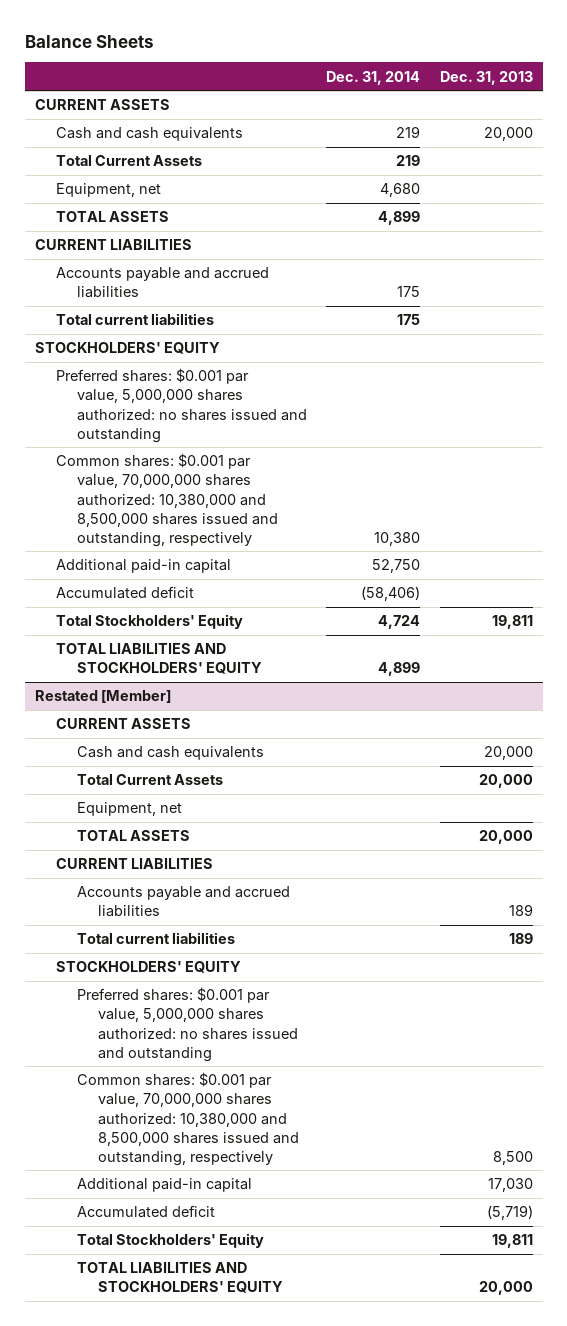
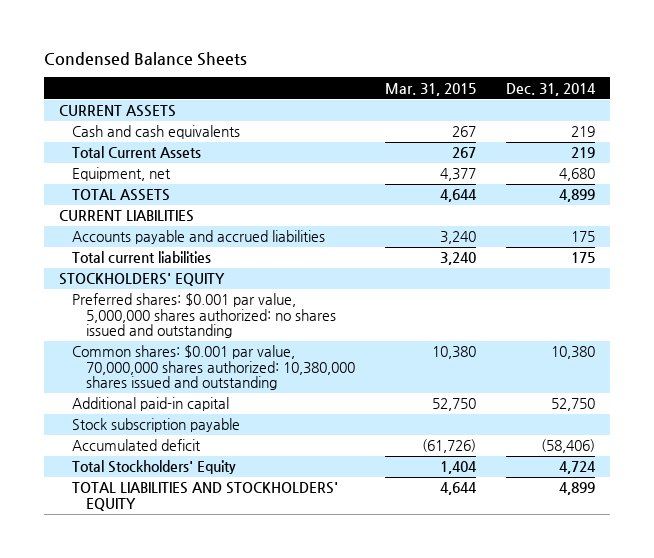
- Balance Sheets
+ Condensed Balance Sheets
- | Dec. 31, 2014 | Dec. 31, 2013
+ | Mar. 31, 2015 | Dec. 31, 2014
- Common shares: $0.001 par value, 70,000,000 shares authorized: 10,380,000 and 8,500,000 shares issued and outstanding, respectively | 10,380 |
+ Common shares: $0.001 par value, 70,000,000 shares authorized: 10,380,000 shares issued and outstanding | 10,380 | 10,380
+ Stock subscription payable
- Restated [Member]
- CURRENT ASSETS
- Cash and cash equivalents | | 20,000
- Total Current Assets | | 20,000
- Equipment, net
- TOTAL ASSETS | | 20,000
- CURRENT LIABILITIES
- Accounts payable and accrued liabilities | | 189
- Total current liabilities | | 189
- STOCKHOLDERS' EQUITY
- Preferred shares: $0.001 par value, 5,000,000 shares authorized: no shares issued and outstanding
- Common shares: $0.001 par value, 70,000,000 shares authorized: 10,380,000 and 8,500,000 shares issued and outstanding, respectively | | 8,500
- Additional paid-in capital | | 17,030
- Accumulated deficit | | (5,719)
- Total Stockholders' Equity | | 19,811
- TOTAL LIABILITIES AND STOCKHOLDERS' EQUITY | | 20,000

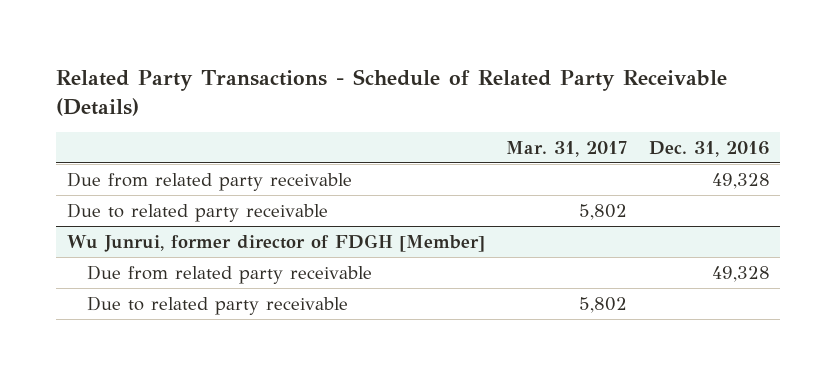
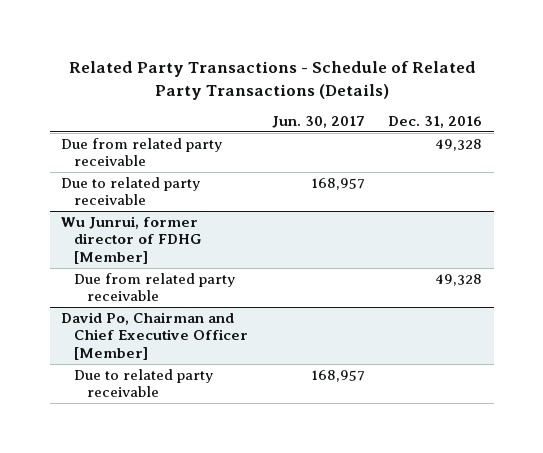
- Related Party Transactions - Schedule of Related Party Receivable (Details)
+ Related Party Transactions - Schedule of Related Party Transactions (Details)
- | Mar. 31, 2017 | Dec. 31, 2016
+ | Jun. 30, 2017 | Dec. 31, 2016
- Wu Junrui, former director of FDGH [Member]
+ Wu Junrui, former director of FDHG [Member]
- Due to related party receivable | 5,802 |
+ David Po, Chairman and Chief Executive Officer [Member]
+ Due to related party receivable | 168,957 |

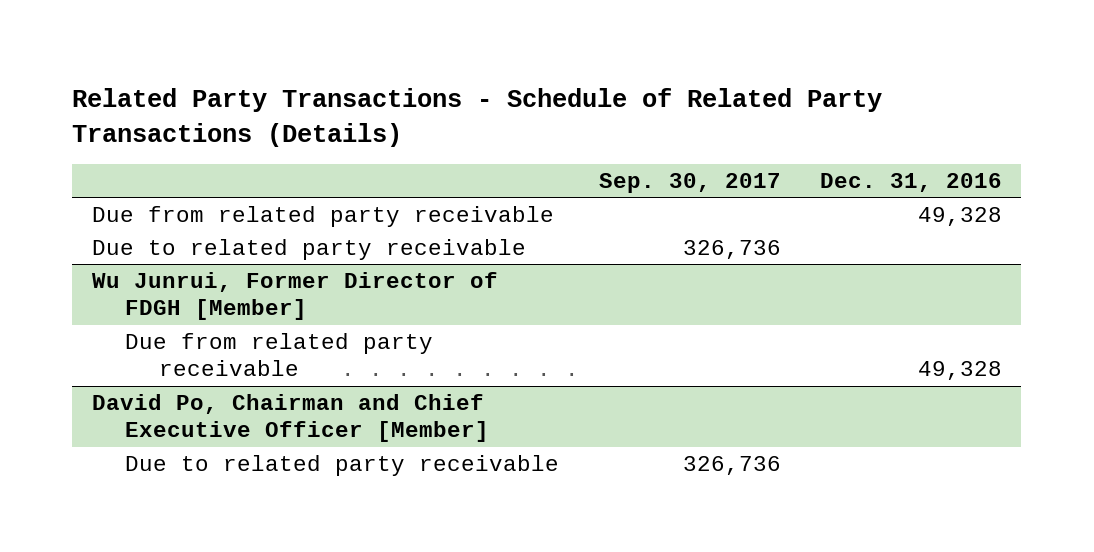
- | Jun. 30, 2017 | Dec. 31, 2016
+ | Sep. 30, 2017 | Dec. 31, 2016
- Wu Junrui, former director of FDHG [Member]
+ Wu Junrui, Former Director of FDGH [Member]

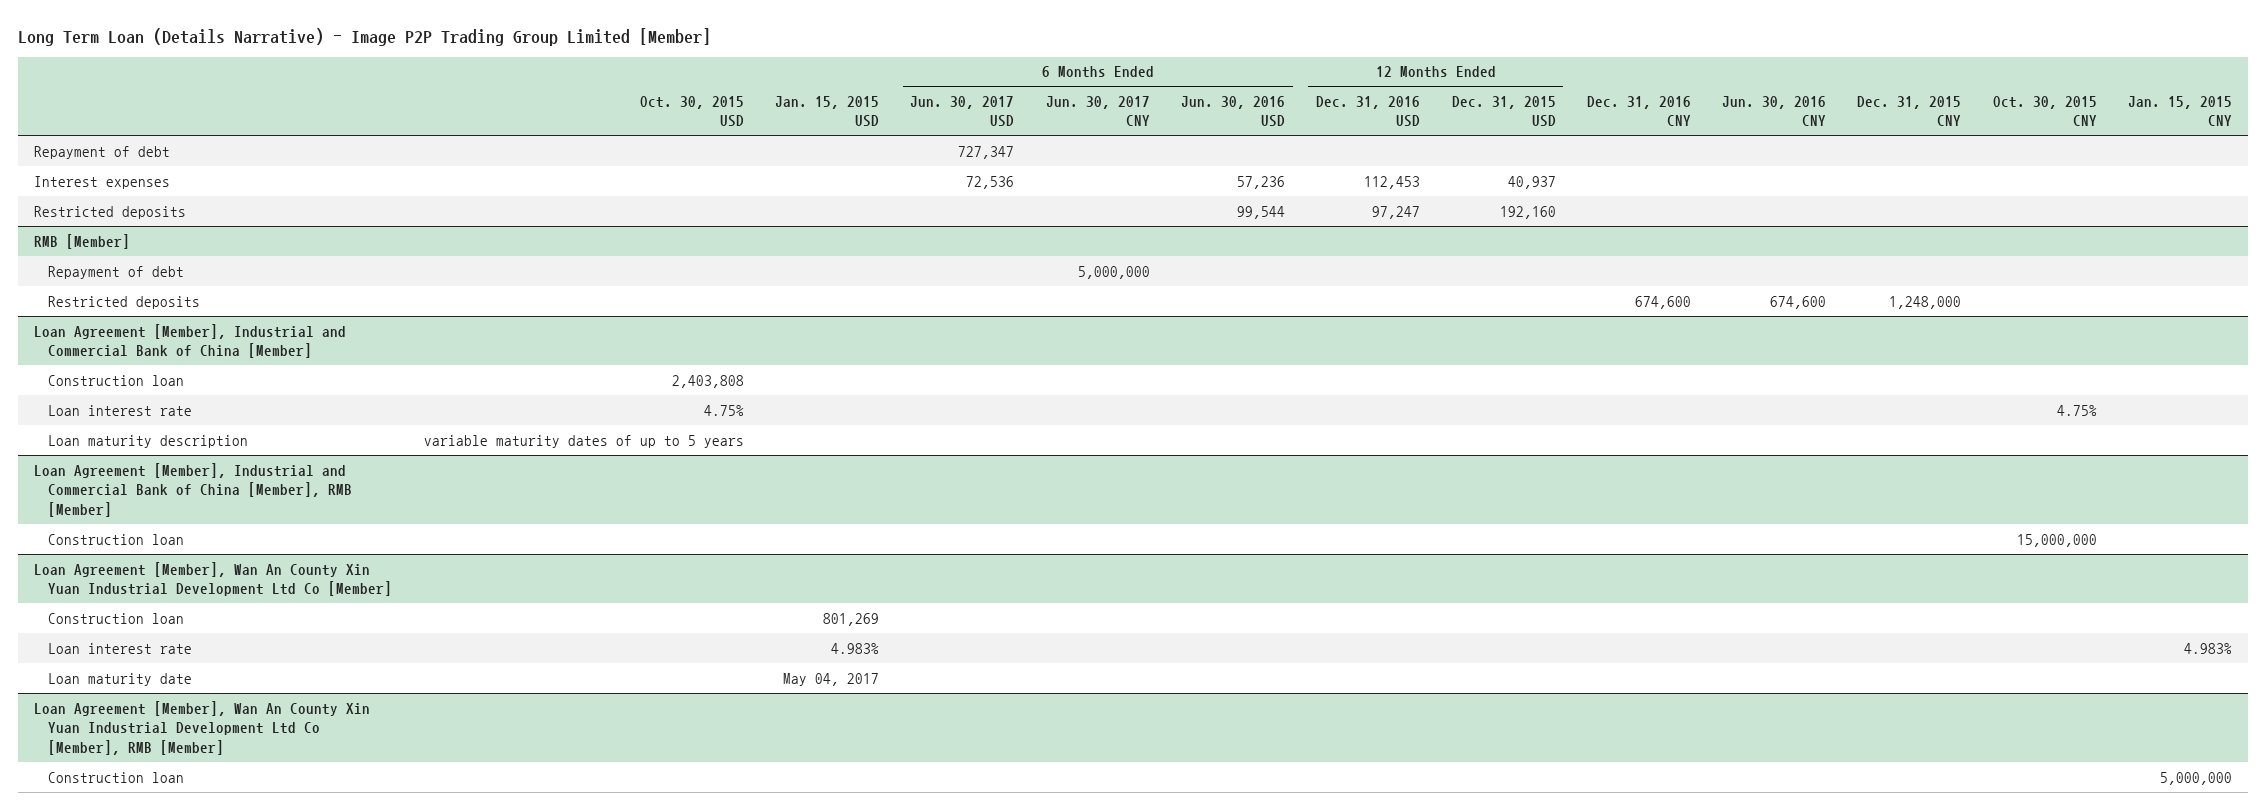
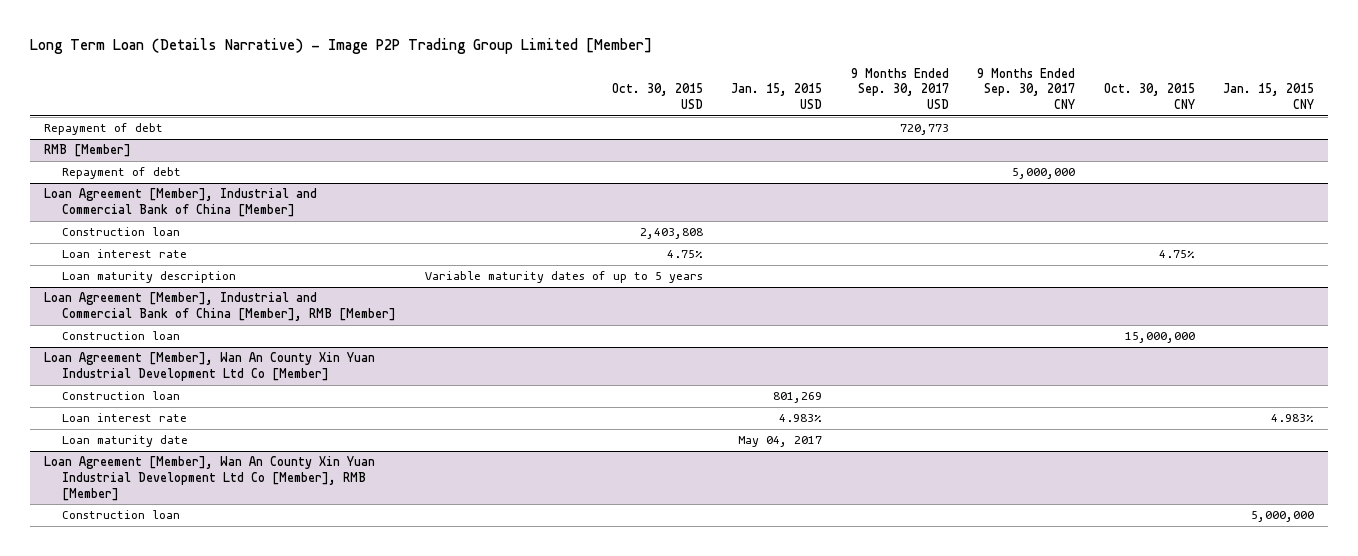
- | Oct. 30, 2015 USD | Jan. 15, 2015 USD | 6 Months Ended Jun. 30, 2017 USD | 6 Months Ended Jun. 30, 2017 CNY | 6 Months Ended Jun. 30, 2016 USD | 12 Months Ended Dec. 31, 2016 USD | 12 Months Ended Dec. 31, 2015 USD | Dec. 31, 2016 CNY | Jun. 30, 2016 CNY | Dec. 31, 2015 CNY | Oct. 30, 2015 CNY | Jan. 15, 2015 CNY
+ | Oct. 30, 2015 USD | Jan. 15, 2015 USD | 9 Months Ended Sep. 30, 2017 USD | 9 Months Ended Sep. 30, 2017 CNY | Oct. 30, 2015 CNY | Jan. 15, 2015 CNY
- Interest expenses | | | 72,536 | | 57,236 | 112,453 | 40,937 | | | | |
- Restricted deposits | | | | | 99,544 | 97,247 | 192,160 | | | | |
@ RMB [Member]
- Restricted deposits | | | | | | | | 674,600 | 674,600 | 1,248,000 | |
@ Loan Agreement [Member], Industrial and Commercial Bank of China [Member]
- Loan maturity description | variable maturity dates of up to 5 years | | | | | | | | | | |
+ Loan maturity description | Variable maturity dates of up to 5 years | | | | |

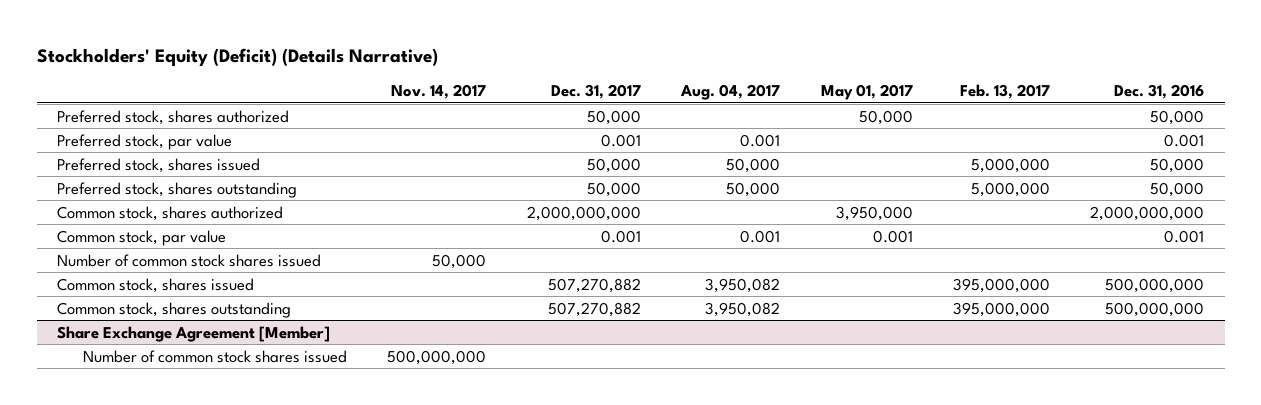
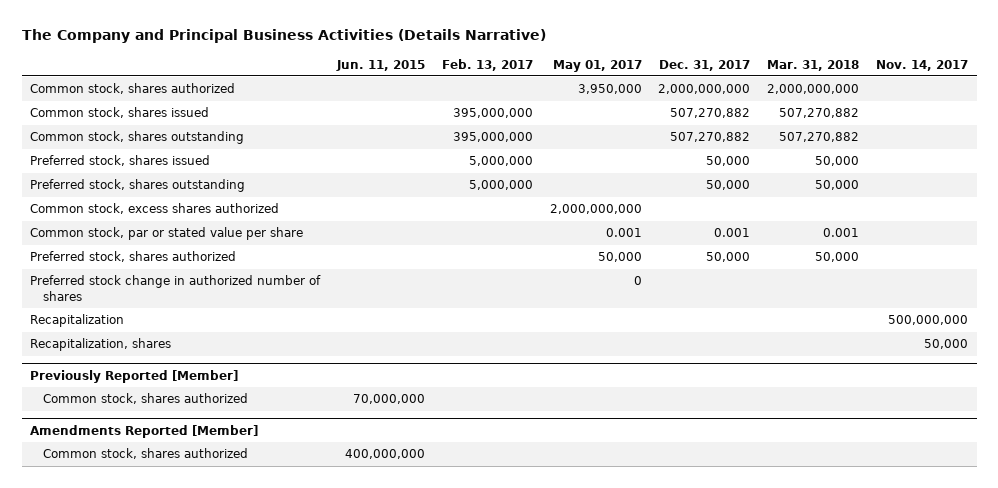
- Stockholders' Equity (Deficit) (Details Narrative)
+ The Company and Principal Business Activities (Details Narrative)
- | Nov. 14, 2017 | Dec. 31, 2017 | Aug. 04, 2017 | May 01, 2017 | Feb. 13, 2017 | Dec. 31, 2016
+ | Jun. 11, 2015 | Feb. 13, 2017 | May 01, 2017 | Dec. 31, 2017 | Mar. 31, 2018 | Nov. 14, 2017
- Preferred stock, par value | | 0.001 | 0.001 | | | 0.001
- Common stock, par value | | 0.001 | 0.001 | 0.001 | | 0.001
- Number of common stock shares issued | 50,000 | | | | |
- Share Exchange Agreement [Member]
- Number of common stock shares issued | 500,000,000 | | | | |
moved down: Preferred stock, shares issued | | 5,000,000 | | 50,000 | 50,000 |
moved down: Preferred stock, shares outstanding | | 5,000,000 | | 50,000 | 50,000 |
+ Common stock, excess shares authorized | | | 2,000,000,000 | | |
+ Common stock, par or stated value per share | | | 0.001 | 0.001 | 0.001 |
moved down: Preferred stock, shares authorized | | | 50,000 | 50,000 | 50,000 |
+ Preferred stock change in authorized number of shares | | | 0 | | |
+ Recapitalization | | | | | | 500,000,000
+ Recapitalization, shares | | | | | | 50,000
+ Previously Reported [Member]
+ Common stock, shares authorized | 70,000,000 | | | | |
+ Amendments Reported [Member]
+ Common stock, shares authorized | 400,000,000 | | | | |

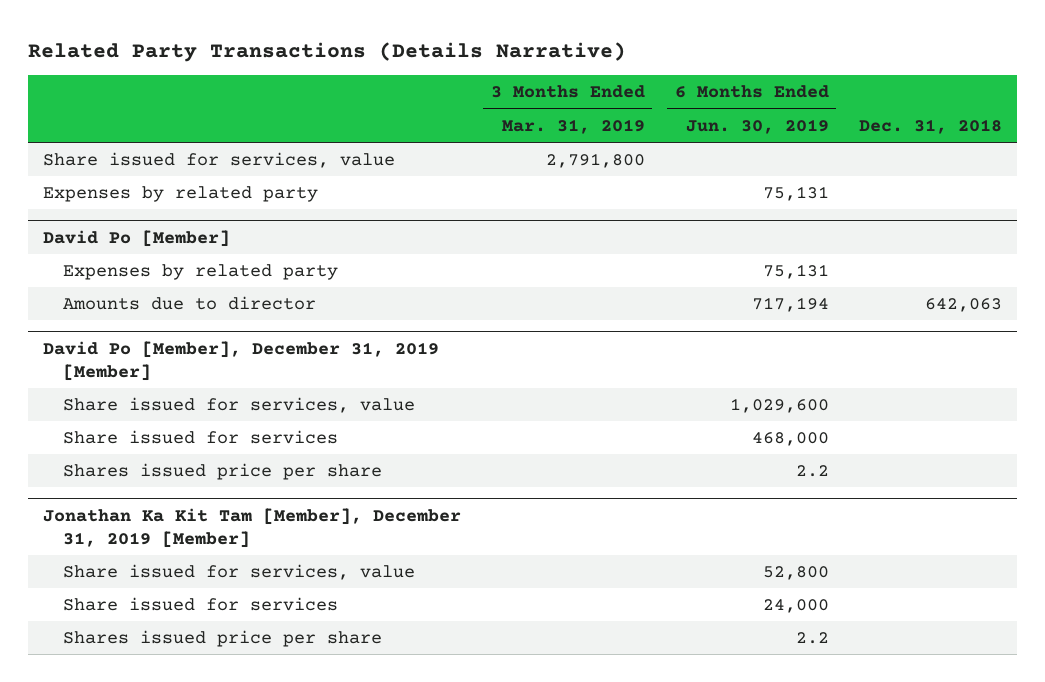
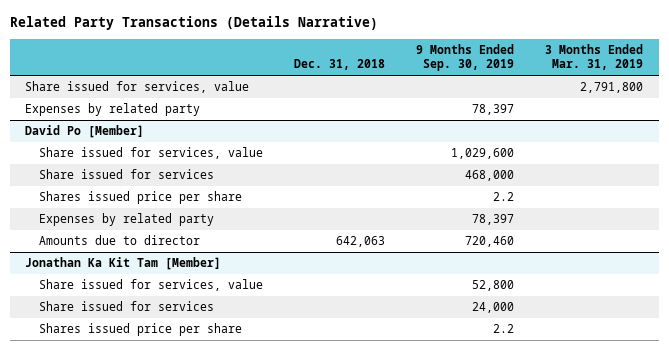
- | 3 Months Ended Mar. 31, 2019 | 6 Months Ended Jun. 30, 2019 | Dec. 31, 2018
+ | Dec. 31, 2018 | 9 Months Ended Sep. 30, 2019 | 3 Months Ended Mar. 31, 2019
@ David Po [Member]
+ Share issued for services, value | | 1,029,600 |
+ Share issued for services | | 468,000 |
+ Shares issued price per share | | 2.2 |
- David Po [Member], December 31, 2019 [Member]
- Share issued for services, value | | 1,029,600 |
- Share issued for services | | 468,000 |
- Shares issued price per share | | 2.2 |
- Jonathan Ka Kit Tam [Member], December 31, 2019 [Member]
+ Jonathan Ka Kit Tam [Member]

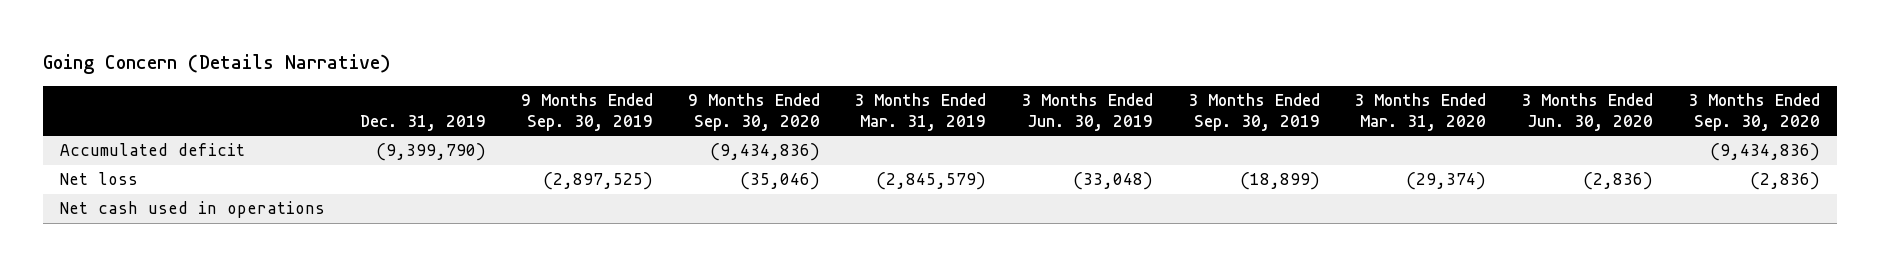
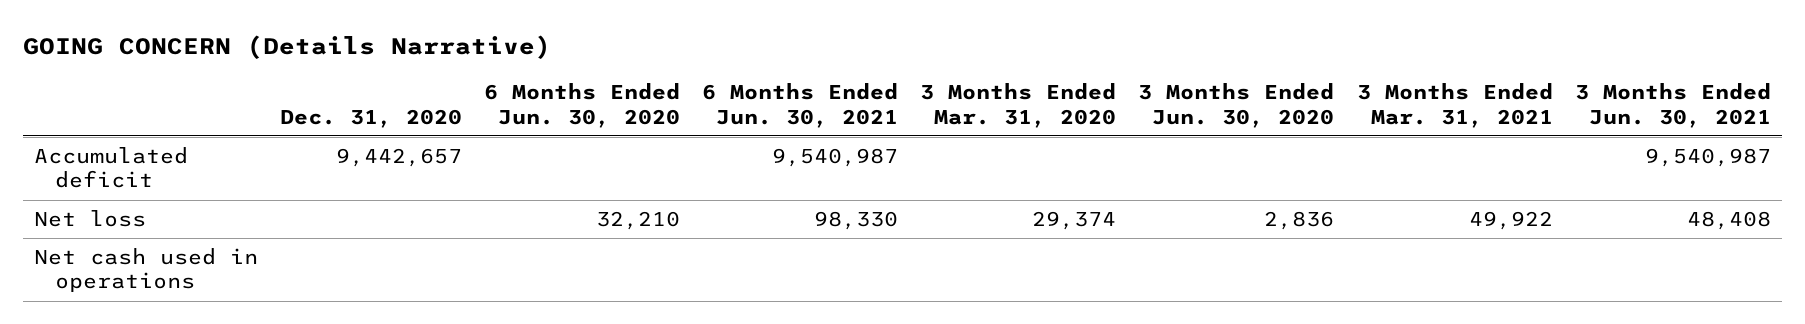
- Going Concern (Details Narrative)
+ GOING CONCERN (Details Narrative)
- | Dec. 31, 2019 | 9 Months Ended Sep. 30, 2019 | 9 Months Ended Sep. 30, 2020 | 3 Months Ended Mar. 31, 2019 | 3 Months Ended Jun. 30, 2019 | 3 Months Ended Sep. 30, 2019 | 3 Months Ended Mar. 31, 2020 | 3 Months Ended Jun. 30, 2020 | 3 Months Ended Sep. 30, 2020
+ | Dec. 31, 2020 | 6 Months Ended Jun. 30, 2020 | 6 Months Ended Jun. 30, 2021 | 3 Months Ended Mar. 31, 2020 | 3 Months Ended Jun. 30, 2020 | 3 Months Ended Mar. 31, 2021 | 3 Months Ended Jun. 30, 2021
- Net loss | | (2,897,525) | (35,046) | (2,845,579) | (33,048) | (18,899) | (29,374) | (2,836) | (2,836)
+ Net loss | | 32,210 | 98,330 | 29,374 | 2,836 | 49,922 | 48,408

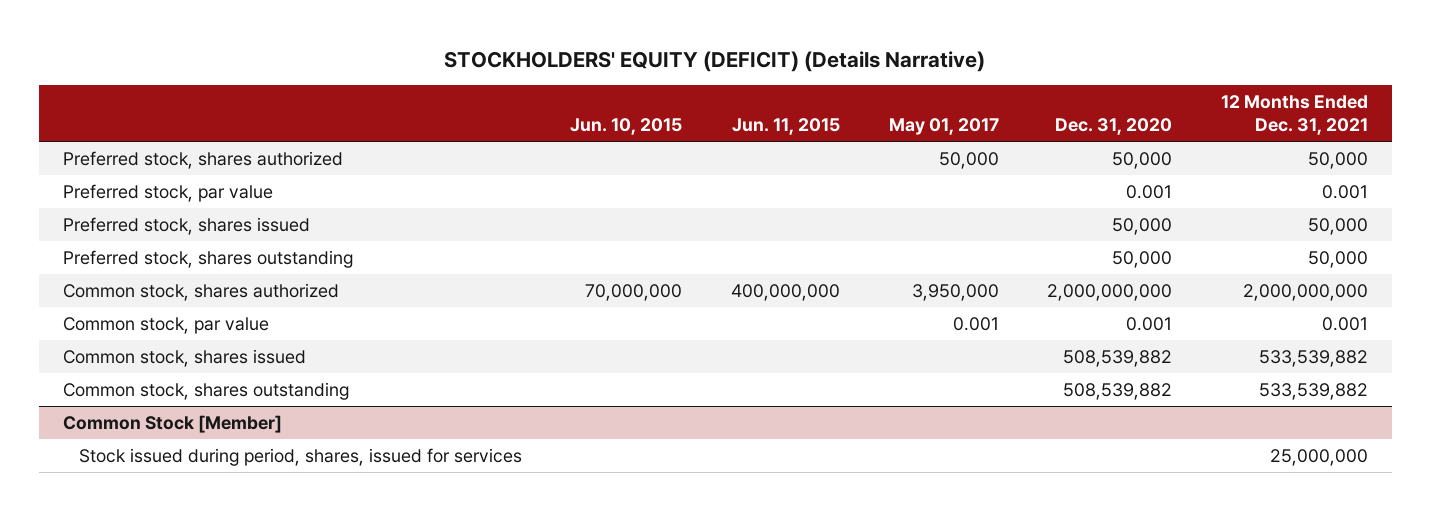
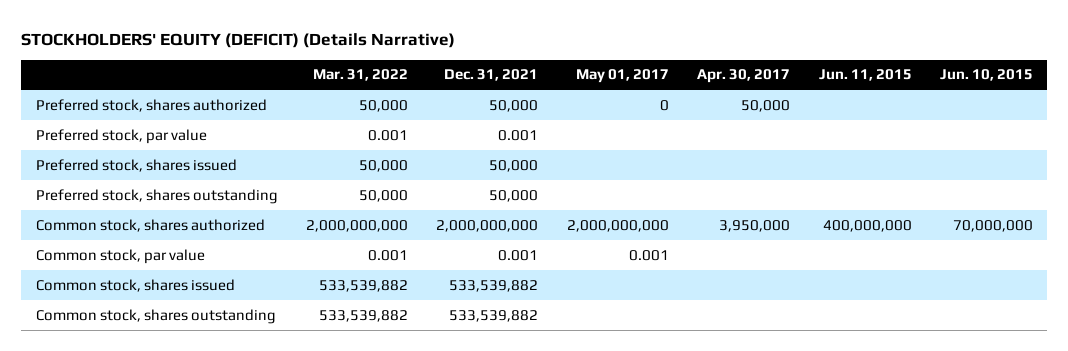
- | Jun. 10, 2015 | Jun. 11, 2015 | May 01, 2017 | Dec. 31, 2020 | 12 Months Ended Dec. 31, 2021
+ | Mar. 31, 2022 | Dec. 31, 2021 | May 01, 2017 | Apr. 30, 2017 | Jun. 11, 2015 | Jun. 10, 2015
- Preferred stock, shares authorized | | | 50,000 | 50,000 | 50,000
+ Preferred stock, shares authorized | 50,000 | 50,000 | 0 | 50,000 | |
- Common stock, shares authorized | 70,000,000 | 400,000,000 | 3,950,000 | 2,000,000,000 | 2,000,000,000
+ Common stock, shares authorized | 2,000,000,000 | 2,000,000,000 | 2,000,000,000 | 3,950,000 | 400,000,000 | 70,000,000
- Common Stock [Member]
- Stock issued during period, shares, issued for services | | | | | 25,000,000

